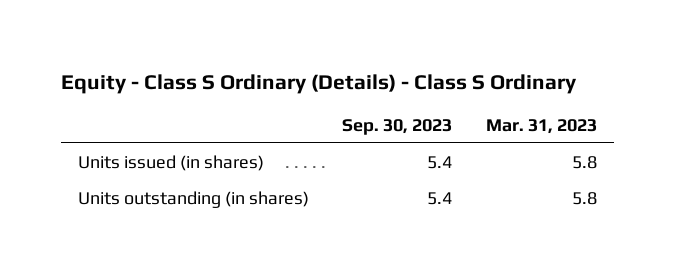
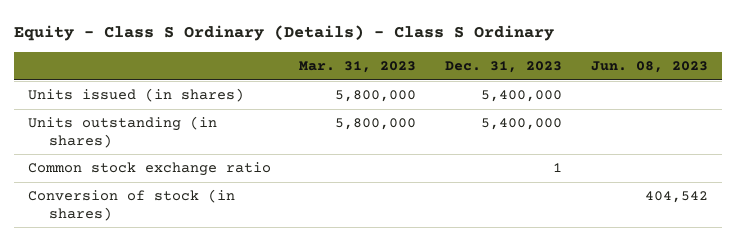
- | Sep. 30, 2023 | Mar. 31, 2023
+ | Mar. 31, 2023 | Dec. 31, 2023 | Jun. 08, 2023
- Units issued (in shares) | 5.4 | 5.8
- Units outstanding (in shares) | 5.4 | 5.8
+ Units issued (in shares) | 5,800,000 | 5,400,000 |
+ Units outstanding (in shares) | 5,800,000 | 5,400,000 |
+ Common stock exchange ratio | | 1 |
+ Conversion of stock (in shares) | | | 404,542

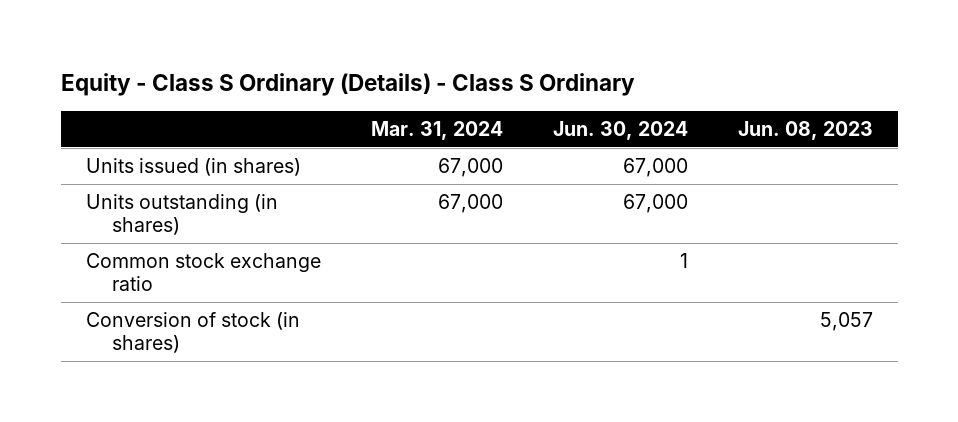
- | Mar. 31, 2023 | Dec. 31, 2023 | Jun. 08, 2023
+ | Mar. 31, 2024 | Jun. 30, 2024 | Jun. 08, 2023
- Conversion of stock (in shares) | | | 404,542
+ Conversion of stock (in shares) | | | 5,057

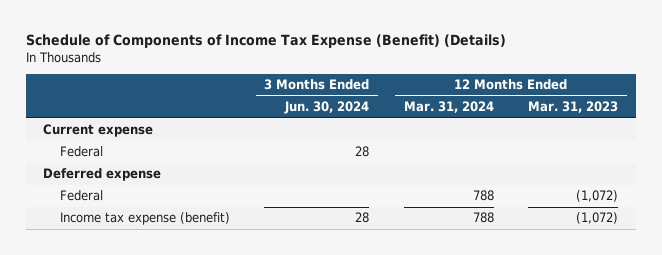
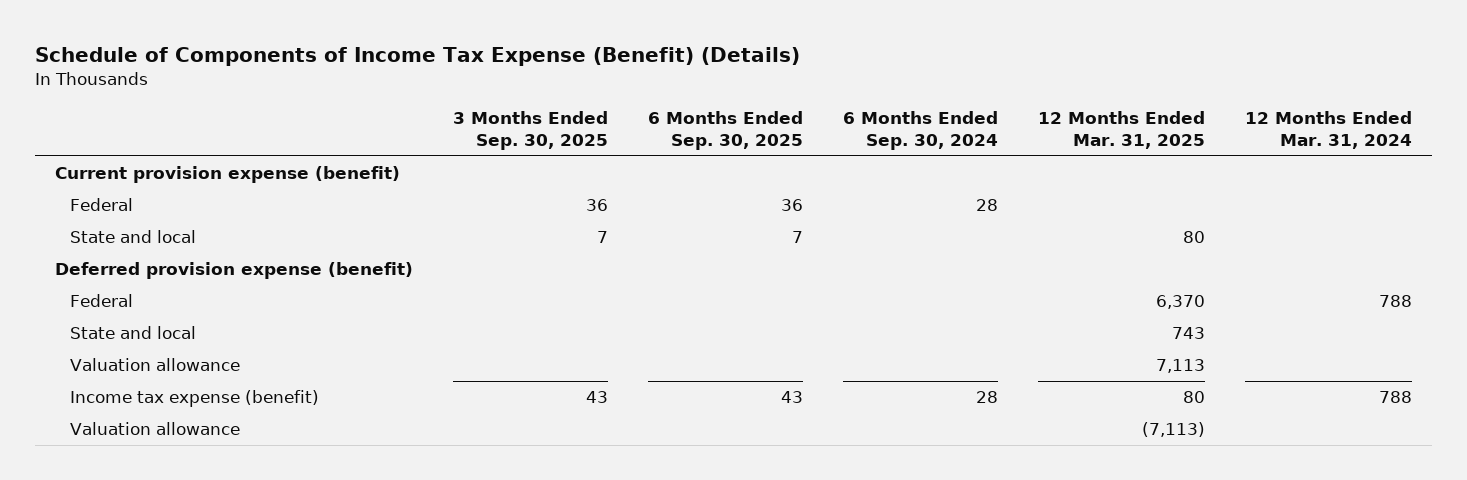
- | 3 Months Ended Jun. 30, 2024 | 12 Months Ended Mar. 31, 2024 | 12 Months Ended Mar. 31, 2023
+ | 3 Months Ended Sep. 30, 2025 | 6 Months Ended Sep. 30, 2025 | 6 Months Ended Sep. 30, 2024 | 12 Months Ended Mar. 31, 2025 | 12 Months Ended Mar. 31, 2024
- Current expense
+ Current provision expense (benefit)
- Deferred expense
+ State and local | 7 | 7 | | 80 |
+ Deferred provision expense (benefit)
+ State and local | | | | 743 |
+ Valuation allowance | | | | 7,113 |
+ Valuation allowance | | | | (7,113) |

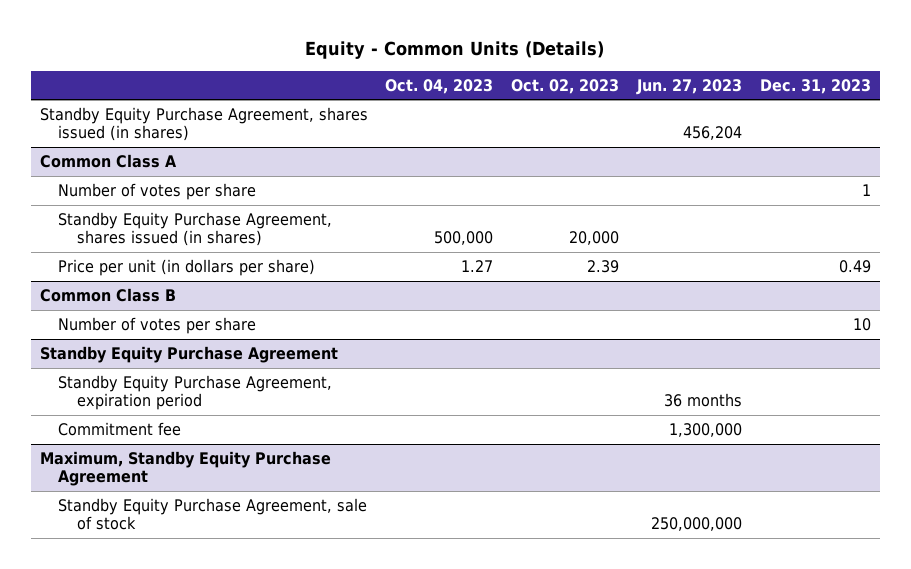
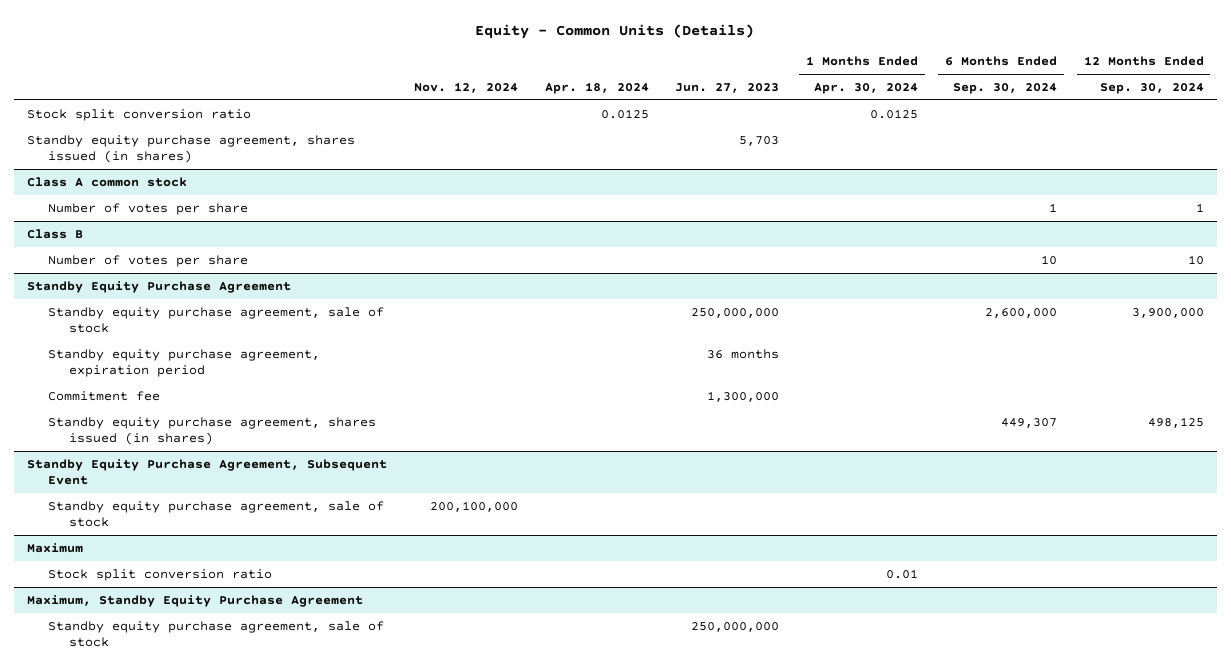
- | Oct. 04, 2023 | Oct. 02, 2023 | Jun. 27, 2023 | Dec. 31, 2023
+ | Nov. 12, 2024 | Apr. 18, 2024 | Jun. 27, 2023 | 1 Months Ended Apr. 30, 2024 | 6 Months Ended Sep. 30, 2024 | 12 Months Ended Sep. 30, 2024
- Standby Equity Purchase Agreement, shares issued (in shares) | | | 456,204 |
- Common Class A
+ Stock split conversion ratio | | 0.0125 | | 0.0125 | |
+ Standby equity purchase agreement, shares issued (in shares) | | | 5,703 | | |
+ Class A common stock
- Standby Equity Purchase Agreement, shares issued (in shares) | 500,000 | 20,000 | |
- Price per unit (in dollars per share) | 1.27 | 2.39 | | 0.49
- Common Class B
+ Class B
@ Standby Equity Purchase Agreement
- Standby Equity Purchase Agreement, expiration period | | | 36 months |
+ Standby equity purchase agreement, sale of stock | | | 250,000,000 | | 2,600,000 | 3,900,000
+ Standby equity purchase agreement, expiration period | | | 36 months | | |
+ Standby equity purchase agreement, shares issued (in shares) | | | | | 449,307 | 498,125
+ Standby Equity Purchase Agreement, Subsequent Event
+ Standby equity purchase agreement, sale of stock | 200,100,000 | | | | |
+ Maximum
+ Stock split conversion ratio | | | | 0.01 | |
@ Maximum, Standby Equity Purchase Agreement
- Standby Equity Purchase Agreement, sale of stock | | | 250,000,000 |
+ Standby equity purchase agreement, sale of stock | | | 250,000,000 | | |

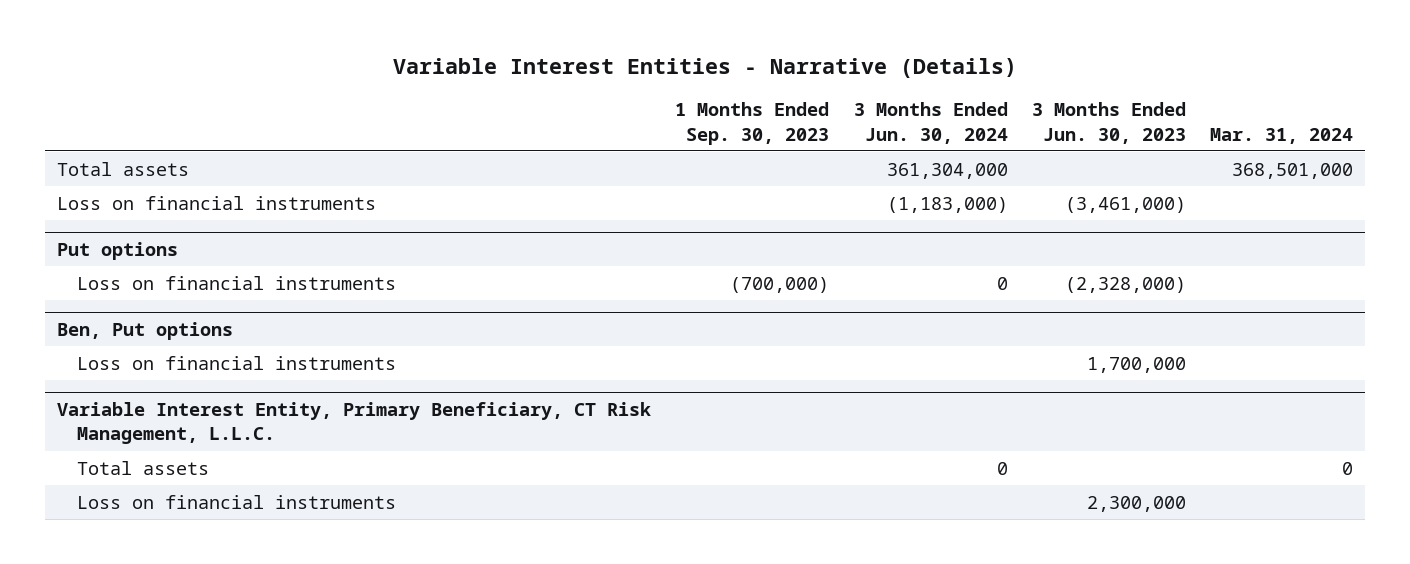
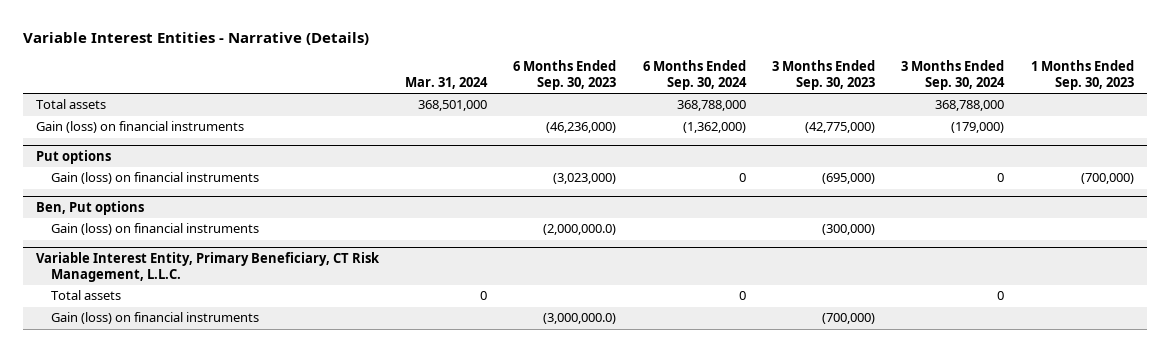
- | 1 Months Ended Sep. 30, 2023 | 3 Months Ended Jun. 30, 2024 | 3 Months Ended Jun. 30, 2023 | Mar. 31, 2024
+ | Mar. 31, 2024 | 6 Months Ended Sep. 30, 2023 | 6 Months Ended Sep. 30, 2024 | 3 Months Ended Sep. 30, 2023 | 3 Months Ended Sep. 30, 2024 | 1 Months Ended Sep. 30, 2023
- Loss on financial instruments | | (1,183,000) | (3,461,000) |
+ Gain (loss) on financial instruments | | (46,236,000) | (1,362,000) | (42,775,000) | (179,000) |
@ Put options
- Loss on financial instruments | (700,000) | 0 | (2,328,000) |
+ Gain (loss) on financial instruments | | (3,023,000) | 0 | (695,000) | 0 | (700,000)
@ Ben, Put options
- Loss on financial instruments | | | 1,700,000 |
+ Gain (loss) on financial instruments | | (2,000,000.0) | | (300,000) | |
@ Variable Interest Entity, Primary Beneficiary, CT Risk Management, L.L.C.
- Loss on financial instruments | | | 2,300,000 |
+ Gain (loss) on financial instruments | | (3,000,000.0) | | (700,000) | |

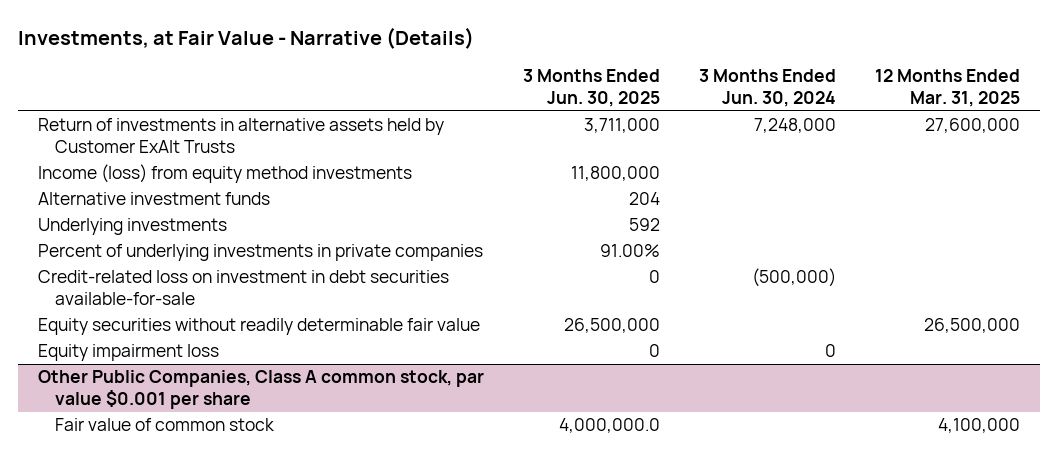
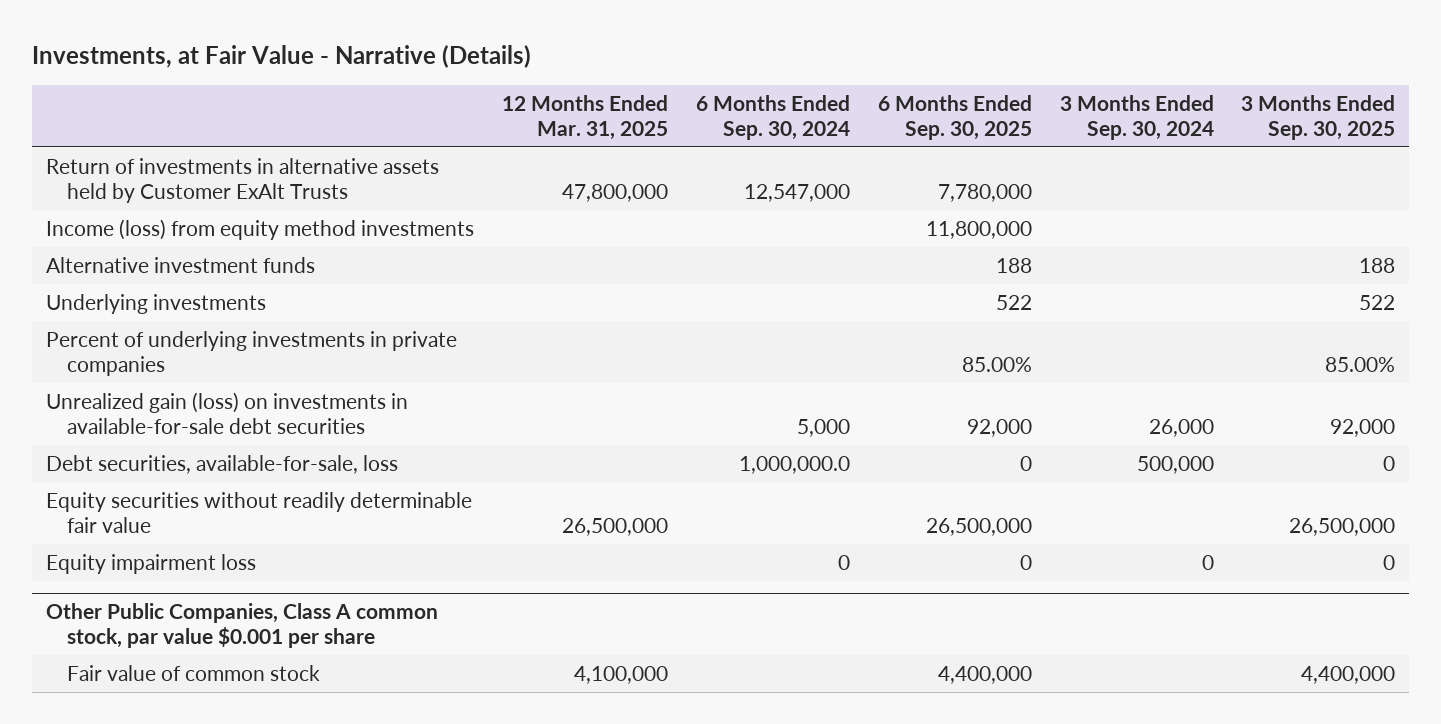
- | 3 Months Ended Jun. 30, 2025 | 3 Months Ended Jun. 30, 2024 | 12 Months Ended Mar. 31, 2025
+ | 12 Months Ended Mar. 31, 2025 | 6 Months Ended Sep. 30, 2024 | 6 Months Ended Sep. 30, 2025 | 3 Months Ended Sep. 30, 2024 | 3 Months Ended Sep. 30, 2025
- Return of investments in alternative assets held by Customer ExAlt Trusts | 3,711,000 | 7,248,000 | 27,600,000
+ Return of investments in alternative assets held by Customer ExAlt Trusts | 47,800,000 | 12,547,000 | 7,780,000 | |
- Credit-related loss on investment in debt securities available-for-sale | 0 | (500,000) |
+ Unrealized gain (loss) on investments in available-for-sale debt securities | | 5,000 | 92,000 | 26,000 | 92,000
+ Debt securities, available-for-sale, loss | | 1,000,000.0 | 0 | 500,000 | 0

